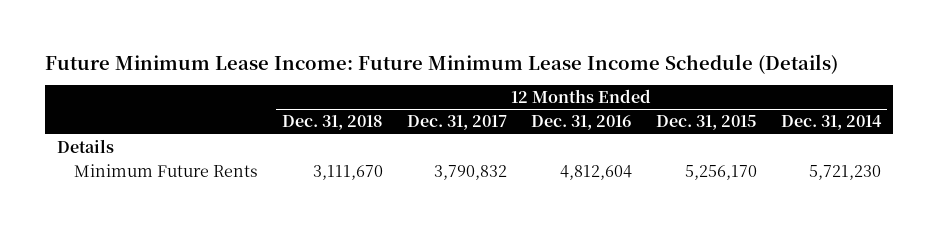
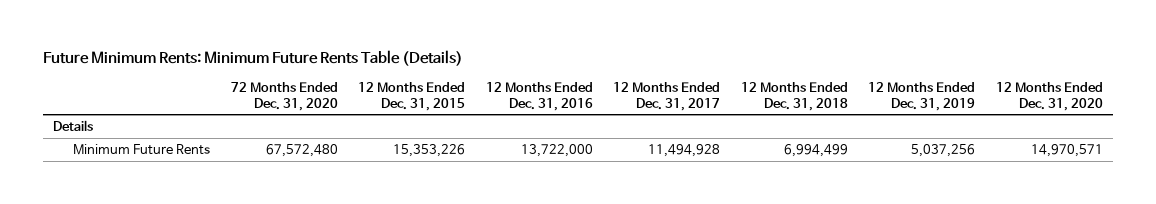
- Future Minimum Lease Income: Future Minimum Lease Income Schedule (Details)
+ Future Minimum Rents: Minimum Future Rents Table (Details)
- | 12 Months Ended Dec. 31, 2018 | 12 Months Ended Dec. 31, 2017 | 12 Months Ended Dec. 31, 2016 | 12 Months Ended Dec. 31, 2015 | 12 Months Ended Dec. 31, 2014
+ | 72 Months Ended Dec. 31, 2020 | 12 Months Ended Dec. 31, 2015 | 12 Months Ended Dec. 31, 2016 | 12 Months Ended Dec. 31, 2017 | 12 Months Ended Dec. 31, 2018 | 12 Months Ended Dec. 31, 2019 | 12 Months Ended Dec. 31, 2020
- Minimum Future Rents | 3,111,670 | 3,790,832 | 4,812,604 | 5,256,170 | 5,721,230
+ Minimum Future Rents | 67,572,480 | 15,353,226 | 13,722,000 | 11,494,928 | 6,994,499 | 5,037,256 | 14,970,571

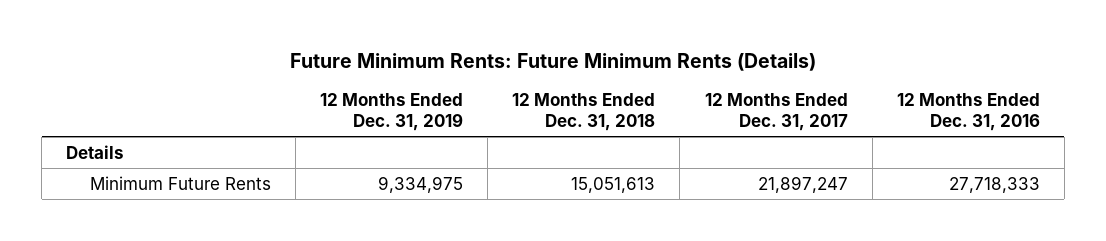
- Future Minimum Rents: Minimum Future Rents Table (Details)
+ Future Minimum Rents: Future Minimum Rents (Details)
- | 72 Months Ended Dec. 31, 2020 | 12 Months Ended Dec. 31, 2015 | 12 Months Ended Dec. 31, 2016 | 12 Months Ended Dec. 31, 2017 | 12 Months Ended Dec. 31, 2018 | 12 Months Ended Dec. 31, 2019 | 12 Months Ended Dec. 31, 2020
+ | 12 Months Ended Dec. 31, 2019 | 12 Months Ended Dec. 31, 2018 | 12 Months Ended Dec. 31, 2017 | 12 Months Ended Dec. 31, 2016
- Minimum Future Rents | 67,572,480 | 15,353,226 | 13,722,000 | 11,494,928 | 6,994,499 | 5,037,256 | 14,970,571
+ Minimum Future Rents | 9,334,975 | 15,051,613 | 21,897,247 | 27,718,333

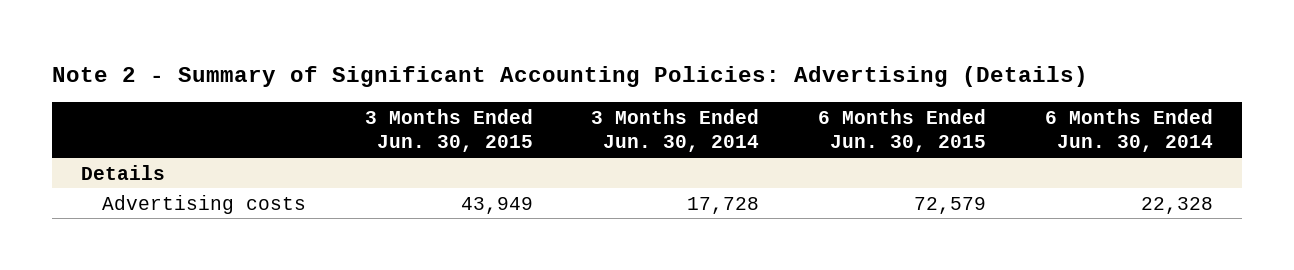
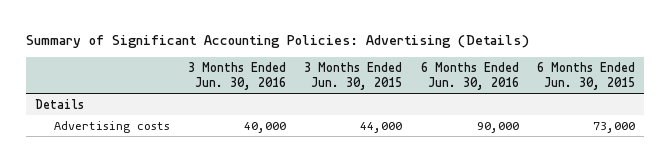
- Note 2 - Summary of Significant Accounting Policies: Advertising (Details)
+ Summary of Significant Accounting Policies: Advertising (Details)
- | 3 Months Ended Jun. 30, 2015 | 3 Months Ended Jun. 30, 2014 | 6 Months Ended Jun. 30, 2015 | 6 Months Ended Jun. 30, 2014
+ | 3 Months Ended Jun. 30, 2016 | 3 Months Ended Jun. 30, 2015 | 6 Months Ended Jun. 30, 2016 | 6 Months Ended Jun. 30, 2015
- Advertising costs | 43,949 | 17,728 | 72,579 | 22,328
+ Advertising costs | 40,000 | 44,000 | 90,000 | 73,000

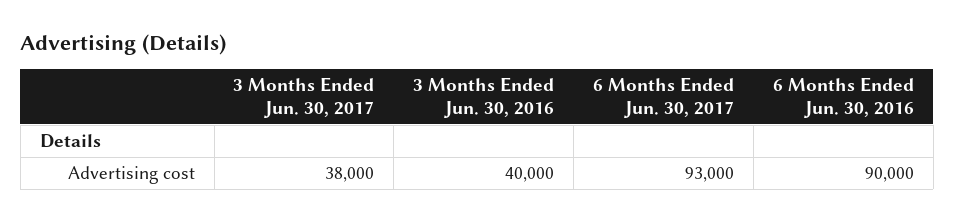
- Summary of Significant Accounting Policies: Advertising (Details)
+ Advertising (Details)
- | 3 Months Ended Jun. 30, 2016 | 3 Months Ended Jun. 30, 2015 | 6 Months Ended Jun. 30, 2016 | 6 Months Ended Jun. 30, 2015
+ | 3 Months Ended Jun. 30, 2017 | 3 Months Ended Jun. 30, 2016 | 6 Months Ended Jun. 30, 2017 | 6 Months Ended Jun. 30, 2016
- Advertising costs | 40,000 | 44,000 | 90,000 | 73,000
+ Advertising cost | 38,000 | 40,000 | 93,000 | 90,000

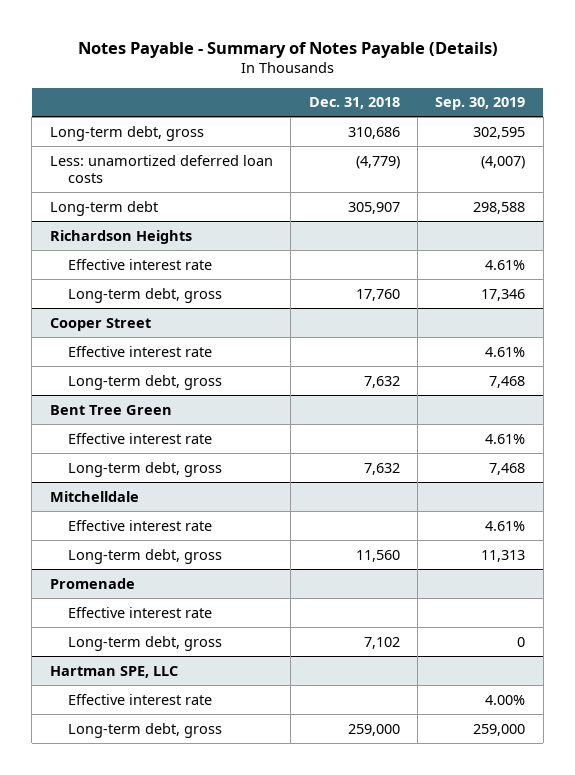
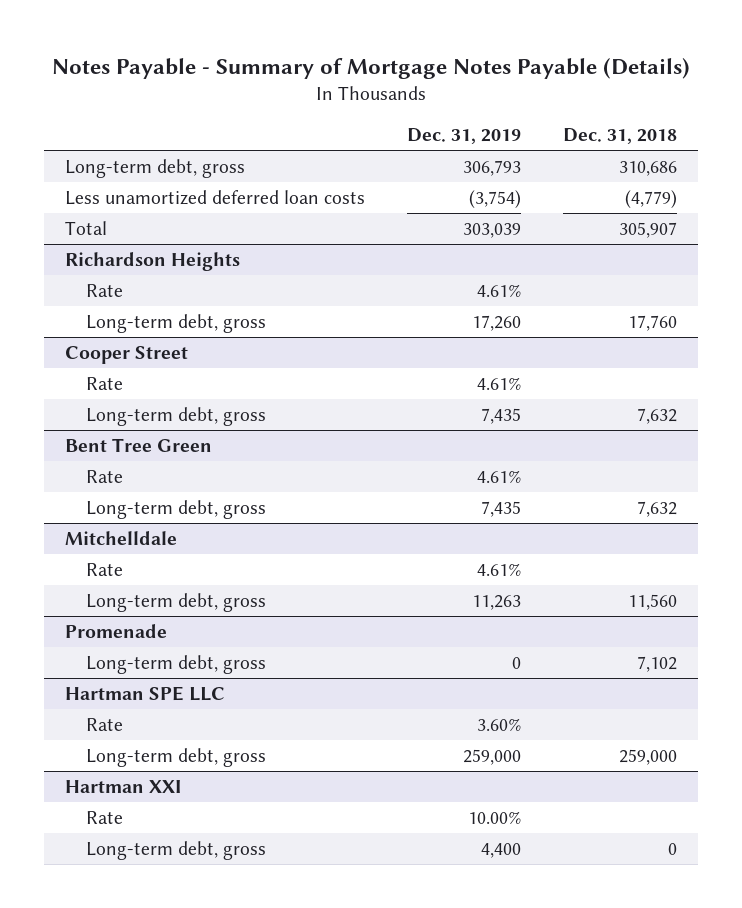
- Notes Payable - Summary of Notes Payable (Details)
+ Notes Payable - Summary of Mortgage Notes Payable (Details)
- | Dec. 31, 2018 | Sep. 30, 2019
+ | Dec. 31, 2019 | Dec. 31, 2018
- Less: unamortized deferred loan costs | (4,779) | (4,007)
- Long-term debt | 305,907 | 298,588
+ Less unamortized deferred loan costs | (3,754) | (4,779)
+ Total | 303,039 | 305,907
@ Richardson Heights
- Effective interest rate | | 4.61%
+ Rate | 4.61% |
@ Cooper Street
- Effective interest rate | | 4.61%
+ Rate | 4.61% |
@ Bent Tree Green
- Effective interest rate | | 4.61%
+ Rate | 4.61% |
@ Mitchelldale
- Effective interest rate | | 4.61%
+ Rate | 4.61% |
@ Promenade
- Effective interest rate
- Hartman SPE, LLC
- Effective interest rate | | 4.00%
+ Hartman SPE LLC
+ Rate | 3.60% |
+ Hartman XXI
+ Rate | 10.00% |
+ Long-term debt, gross | 4,400 | 0

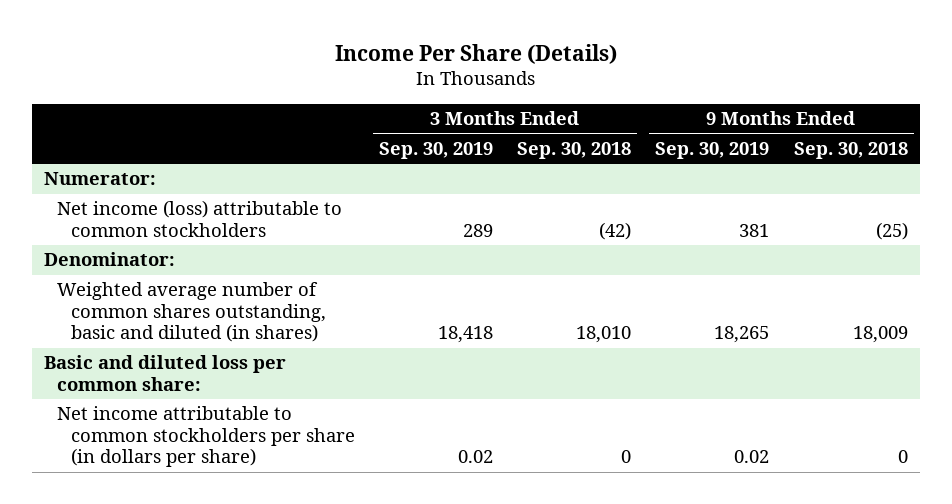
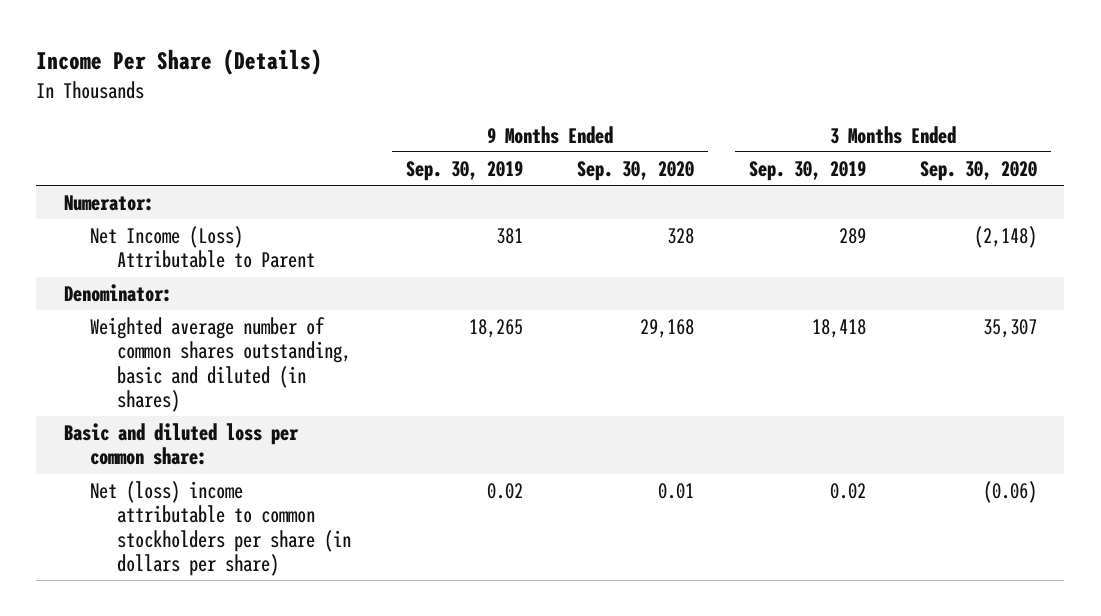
- | 3 Months Ended Sep. 30, 2019 | 3 Months Ended Sep. 30, 2018 | 9 Months Ended Sep. 30, 2019 | 9 Months Ended Sep. 30, 2018
+ | 9 Months Ended Sep. 30, 2019 | 9 Months Ended Sep. 30, 2020 | 3 Months Ended Sep. 30, 2019 | 3 Months Ended Sep. 30, 2020
- Net income (loss) attributable to common stockholders | 289 | (42) | 381 | (25)
+ Net Income (Loss) Attributable to Parent | 381 | 328 | 289 | (2,148)
- Net income attributable to common stockholders per share (in dollars per share) | 0.02 | 0 | 0.02 | 0
+ Net (loss) income attributable to common stockholders per share (in dollars per share) | 0.02 | 0.01 | 0.02 | (0.06)

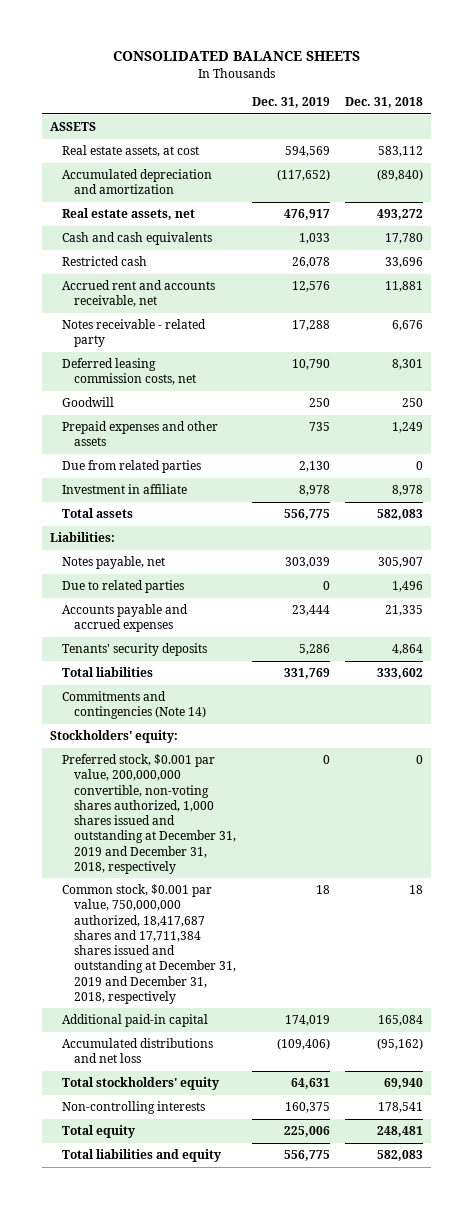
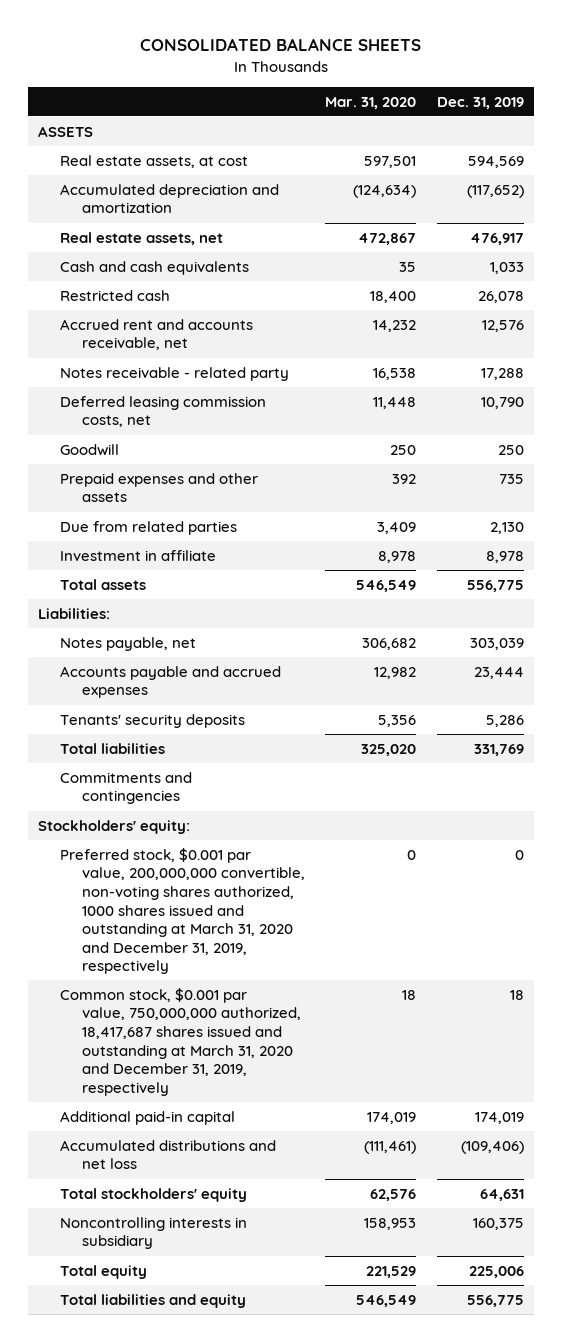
- | Dec. 31, 2019 | Dec. 31, 2018
+ | Mar. 31, 2020 | Dec. 31, 2019
- Due to related parties | 0 | 1,496
- Commitments and contingencies (Note 14)
+ Commitments and contingencies
- Preferred stock, $0.001 par value, 200,000,000 convertible, non-voting shares authorized, 1,000 shares issued and outstanding at December 31, 2019 and December 31, 2018, respectively | 0 | 0
- Common stock, $0.001 par value, 750,000,000 authorized, 18,417,687 shares and 17,711,384 shares issued and outstanding at December 31, 2019 and December 31, 2018, respectively | 18 | 18
+ Preferred stock, $0.001 par value, 200,000,000 convertible, non-voting shares authorized, 1000 shares issued and outstanding at March 31, 2020 and December 31, 2019, respectively | 0 | 0
+ Common stock, $0.001 par value, 750,000,000 authorized, 18,417,687 shares issued and outstanding at March 31, 2020 and December 31, 2019, respectively | 18 | 18
- Non-controlling interests | 160,375 | 178,541
+ Noncontrolling interests in subsidiary | 158,953 | 160,375

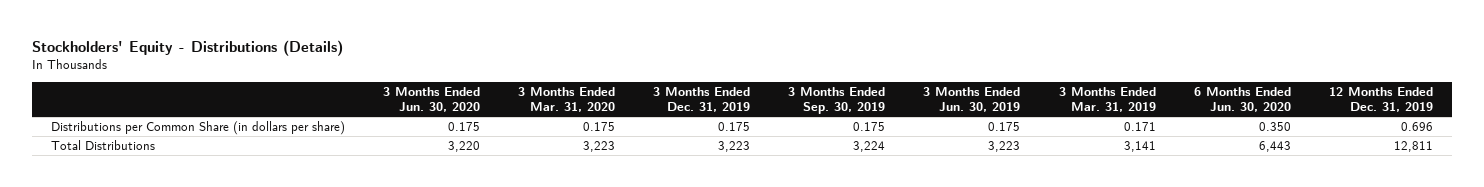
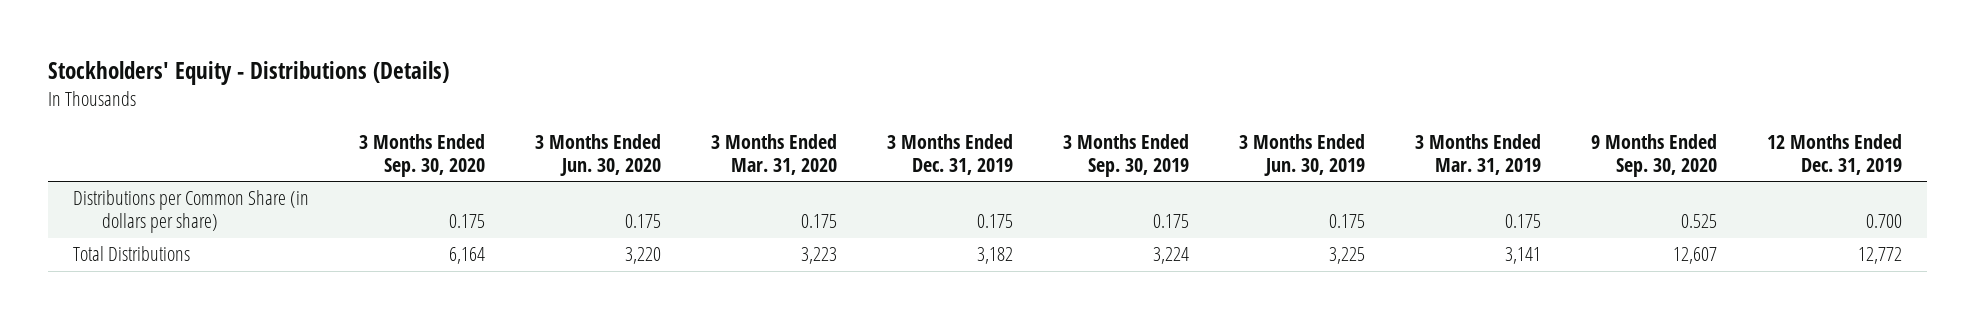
- | 3 Months Ended Jun. 30, 2020 | 3 Months Ended Mar. 31, 2020 | 3 Months Ended Dec. 31, 2019 | 3 Months Ended Sep. 30, 2019 | 3 Months Ended Jun. 30, 2019 | 3 Months Ended Mar. 31, 2019 | 6 Months Ended Jun. 30, 2020 | 12 Months Ended Dec. 31, 2019
+ | 3 Months Ended Sep. 30, 2020 | 3 Months Ended Jun. 30, 2020 | 3 Months Ended Mar. 31, 2020 | 3 Months Ended Dec. 31, 2019 | 3 Months Ended Sep. 30, 2019 | 3 Months Ended Jun. 30, 2019 | 3 Months Ended Mar. 31, 2019 | 9 Months Ended Sep. 30, 2020 | 12 Months Ended Dec. 31, 2019
- Distributions per Common Share (in dollars per share) | 0.175 | 0.175 | 0.175 | 0.175 | 0.175 | 0.171 | 0.350 | 0.696
- Total Distributions | 3,220 | 3,223 | 3,223 | 3,224 | 3,223 | 3,141 | 6,443 | 12,811
+ Distributions per Common Share (in dollars per share) | 0.175 | 0.175 | 0.175 | 0.175 | 0.175 | 0.175 | 0.175 | 0.525 | 0.700
+ Total Distributions | 6,164 | 3,220 | 3,223 | 3,182 | 3,224 | 3,225 | 3,141 | 12,607 | 12,772

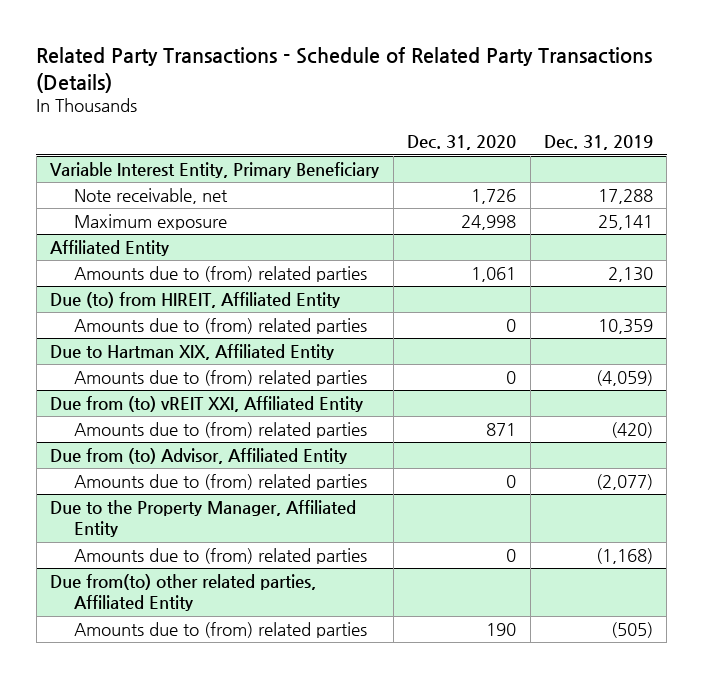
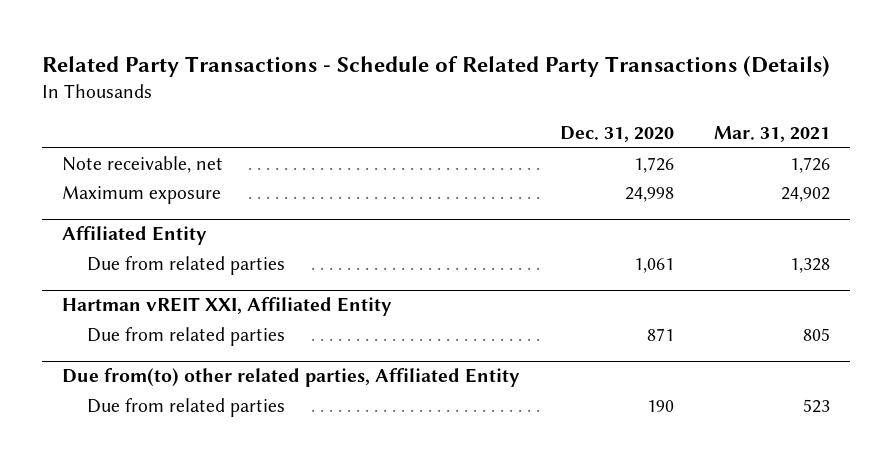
- | Dec. 31, 2020 | Dec. 31, 2019
+ | Dec. 31, 2020 | Mar. 31, 2021
- Variable Interest Entity, Primary Beneficiary
@ Affiliated Entity
- Amounts due to (from) related parties | 1,061 | 2,130
- Due (to) from HIREIT, Affiliated Entity
- Amounts due to (from) related parties | 0 | 10,359
- Due to Hartman XIX, Affiliated Entity
- Amounts due to (from) related parties | 0 | (4,059)
- Due from (to) vREIT XXI, Affiliated Entity
- Amounts due to (from) related parties | 871 | (420)
- Due from (to) Advisor, Affiliated Entity
- Amounts due to (from) related parties | 0 | (2,077)
- Due to the Property Manager, Affiliated Entity
- Amounts due to (from) related parties | 0 | (1,168)
@ Affiliated Entity
+ Due from related parties | 1,061 | 1,328
+ Hartman vREIT XXI, Affiliated Entity
+ Due from related parties | 871 | 805
@ Due from(to) other related parties, Affiliated Entity
- Amounts due to (from) related parties | 190 | (505)
+ Due from related parties | 190 | 523

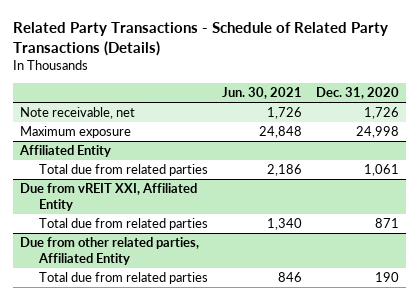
- | Dec. 31, 2020 | Mar. 31, 2021
+ | Jun. 30, 2021 | Dec. 31, 2020
@ Affiliated Entity
- Due from related parties | 1,061 | 1,328
- Hartman vREIT XXI, Affiliated Entity
- Due from related parties | 871 | 805
- Due from(to) other related parties, Affiliated Entity
- Due from related parties | 190 | 523
@ Affiliated Entity
+ Total due from related parties | 2,186 | 1,061
+ Due from vREIT XXI, Affiliated Entity
+ Total due from related parties | 1,340 | 871
+ Due from other related parties, Affiliated Entity
+ Total due from related parties | 846 | 190

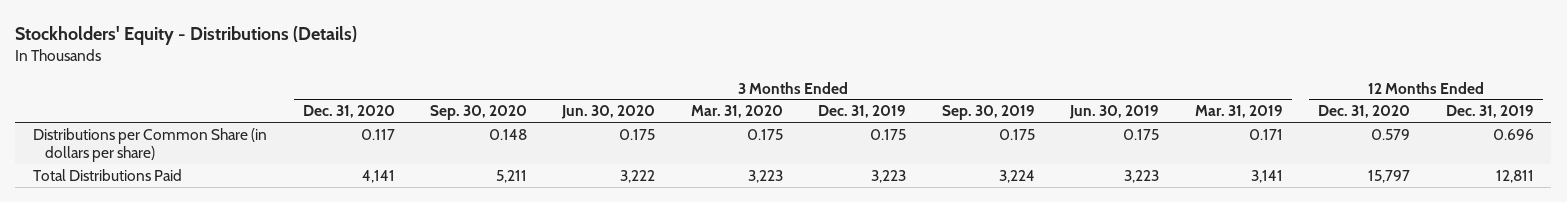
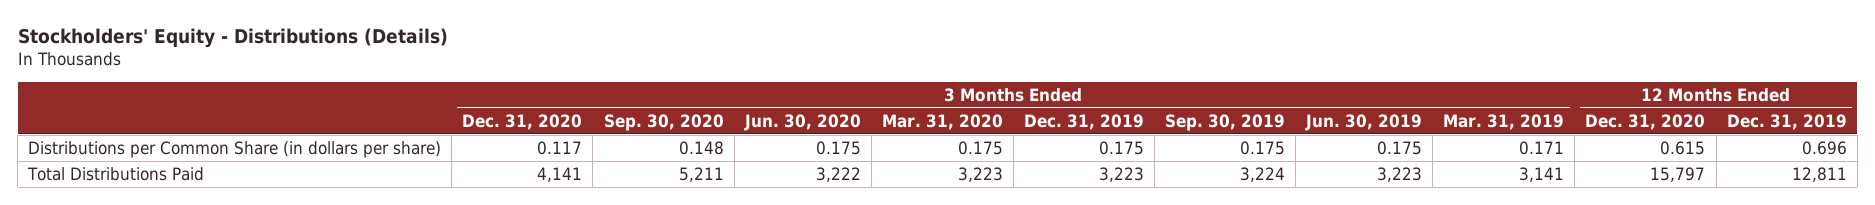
- Distributions per Common Share (in dollars per share) | 0.117 | 0.148 | 0.175 | 0.175 | 0.175 | 0.175 | 0.175 | 0.171 | 0.579 | 0.696
+ Distributions per Common Share (in dollars per share) | 0.117 | 0.148 | 0.175 | 0.175 | 0.175 | 0.175 | 0.175 | 0.171 | 0.615 | 0.696

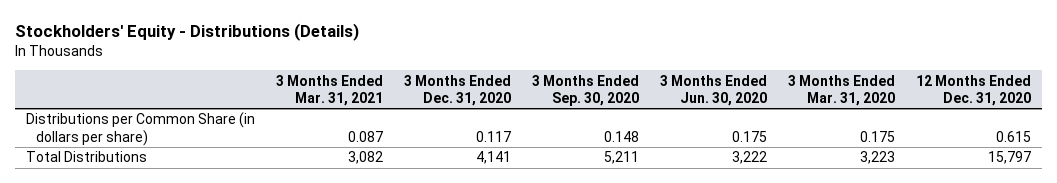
- | 3 Months Ended Dec. 31, 2020 | 3 Months Ended Sep. 30, 2020 | 3 Months Ended Jun. 30, 2020 | 3 Months Ended Mar. 31, 2020 | 3 Months Ended Dec. 31, 2019 | 3 Months Ended Sep. 30, 2019 | 3 Months Ended Jun. 30, 2019 | 3 Months Ended Mar. 31, 2019 | 12 Months Ended Dec. 31, 2020 | 12 Months Ended Dec. 31, 2019
+ | 3 Months Ended Mar. 31, 2021 | 3 Months Ended Dec. 31, 2020 | 3 Months Ended Sep. 30, 2020 | 3 Months Ended Jun. 30, 2020 | 3 Months Ended Mar. 31, 2020 | 12 Months Ended Dec. 31, 2020
- Total Distributions Paid | 4,141 | 5,211 | 3,222 | 3,223 | 3,223 | 3,224 | 3,223 | 3,141 | 15,797 | 12,811
+ Total Distributions | 3,082 | 4,141 | 5,211 | 3,222 | 3,223 | 15,797

